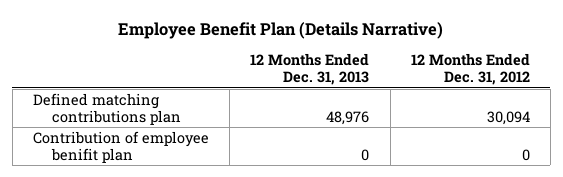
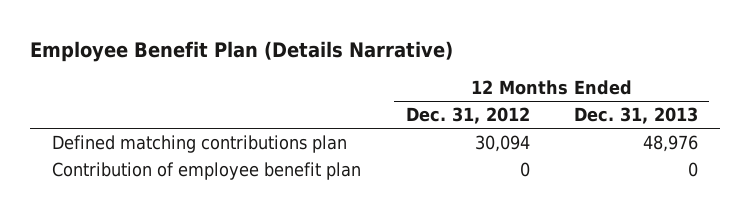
- | 12 Months Ended Dec. 31, 2013 | 12 Months Ended Dec. 31, 2012
+ | 12 Months Ended Dec. 31, 2012 | 12 Months Ended Dec. 31, 2013
- Contribution of employee benifit plan | 0 | 0
+ Contribution of employee benefit plan | 0 | 0

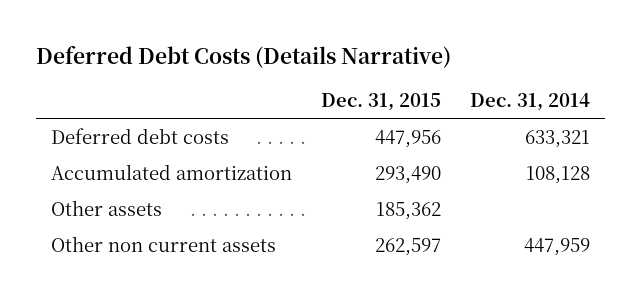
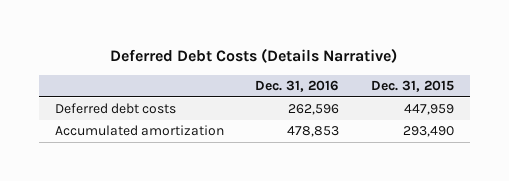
- | Dec. 31, 2015 | Dec. 31, 2014
+ | Dec. 31, 2016 | Dec. 31, 2015
- Deferred debt costs | 447,956 | 633,321
+ Deferred debt costs | 262,596 | 447,959
- Other assets | 185,362 |
- Other non current assets | 262,597 | 447,959

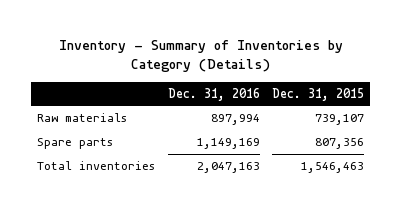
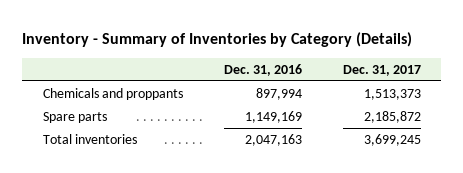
- | Dec. 31, 2016 | Dec. 31, 2015
+ | Dec. 31, 2016 | Dec. 31, 2017
- Raw materials | 897,994 | 739,107
+ Chemicals and proppants | 897,994 | 1,513,373

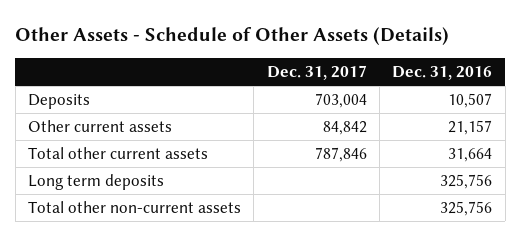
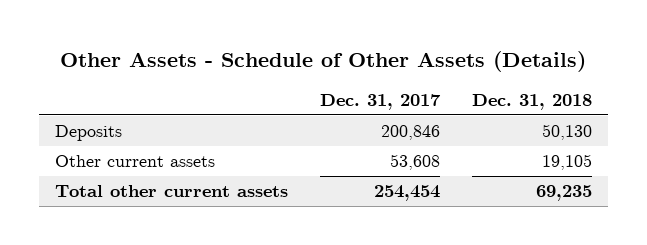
- | Dec. 31, 2017 | Dec. 31, 2016
+ | Dec. 31, 2017 | Dec. 31, 2018
- Deposits | 703,004 | 10,507
- Other current assets | 84,842 | 21,157
- Total other current assets | 787,846 | 31,664
- Long term deposits | | 325,756
- Total other non-current assets | | 325,756
+ Deposits | 200,846 | 50,130
+ Other current assets | 53,608 | 19,105
+ Total other current assets | 254,454 | 69,235

